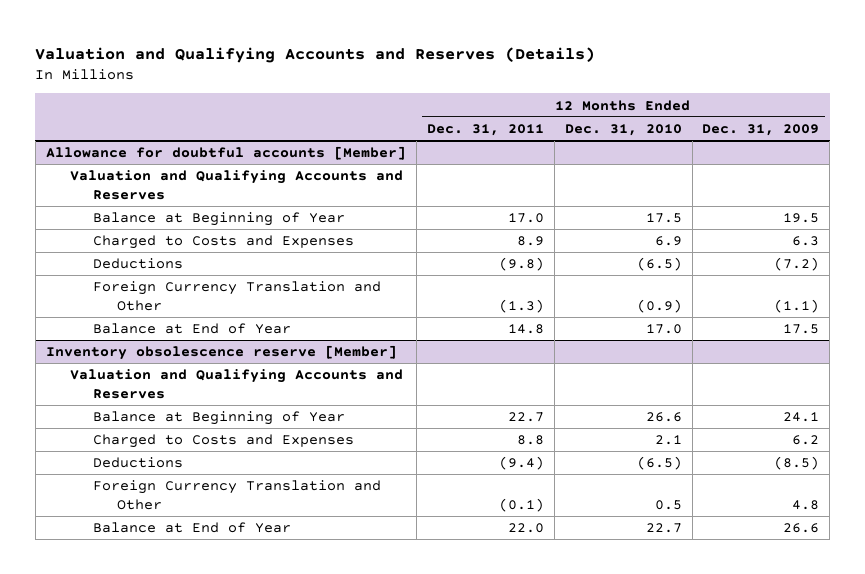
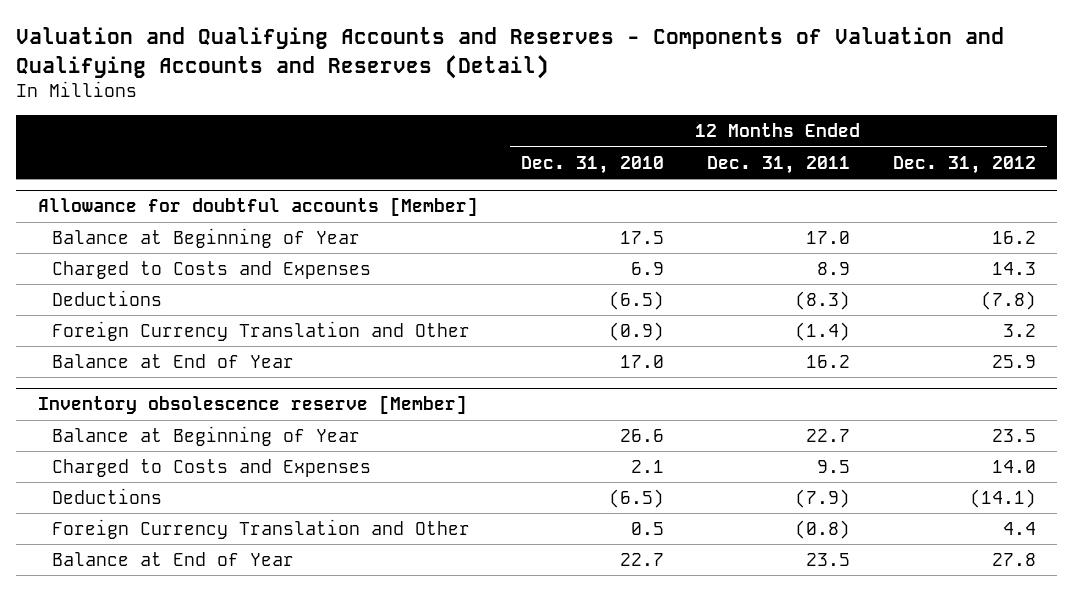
- Valuation and Qualifying Accounts and Reserves (Details)
+ Valuation and Qualifying Accounts and Reserves - Components of Valuation and Qualifying Accounts and Reserves (Detail)
- | 12 Months Ended Dec. 31, 2011 | 12 Months Ended Dec. 31, 2010 | 12 Months Ended Dec. 31, 2009
+ | 12 Months Ended Dec. 31, 2010 | 12 Months Ended Dec. 31, 2011 | 12 Months Ended Dec. 31, 2012
@ Allowance for doubtful accounts [Member]
- Valuation and Qualifying Accounts and Reserves
- Deductions | (9.8) | (6.5) | (7.2)
- Foreign Currency Translation and Other | (1.3) | (0.9) | (1.1)
- Balance at End of Year | 14.8 | 17.0 | 17.5
+ Deductions | (6.5) | (8.3) | (7.8)
+ Foreign Currency Translation and Other | (0.9) | (1.4) | 3.2
+ Balance at End of Year | 17.0 | 16.2 | 25.9
@ Inventory obsolescence reserve [Member]
- Valuation and Qualifying Accounts and Reserves
- Charged to Costs and Expenses | 8.8 | 2.1 | 6.2
- Deductions | (9.4) | (6.5) | (8.5)
- Foreign Currency Translation and Other | (0.1) | 0.5 | 4.8
- Balance at End of Year | 22.0 | 22.7 | 26.6
+ Charged to Costs and Expenses | 2.1 | 9.5 | 14.0
+ Deductions | (6.5) | (7.9) | (14.1)
+ Foreign Currency Translation and Other | 0.5 | (0.8) | 4.4
+ Balance at End of Year | 22.7 | 23.5 | 27.8

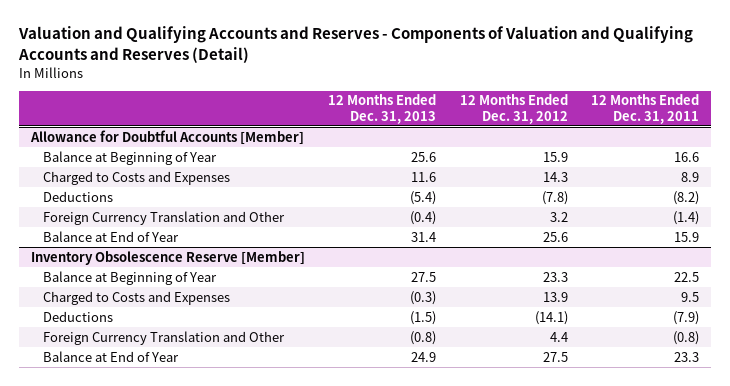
- | 12 Months Ended Dec. 31, 2010 | 12 Months Ended Dec. 31, 2011 | 12 Months Ended Dec. 31, 2012
+ | 12 Months Ended Dec. 31, 2013 | 12 Months Ended Dec. 31, 2012 | 12 Months Ended Dec. 31, 2011
- Allowance for doubtful accounts [Member]
- Balance at Beginning of Year | 17.5 | 17.0 | 16.2
+ Allowance for Doubtful Accounts [Member]
+ Balance at Beginning of Year | 25.6 | 15.9 | 16.6
- Deductions | (6.5) | (8.3) | (7.8)
+ Deductions | (5.4) | (7.8) | (8.2)
- Balance at End of Year | 17.0 | 16.2 | 25.9
- Inventory obsolescence reserve [Member]
- Balance at Beginning of Year | 26.6 | 22.7 | 23.5
- Charged to Costs and Expenses | 2.1 | 9.5 | 14.0
+ Balance at End of Year | 31.4 | 25.6 | 15.9
+ Inventory Obsolescence Reserve [Member]
+ Balance at Beginning of Year | 27.5 | 23.3 | 22.5
+ Charged to Costs and Expenses | (0.3) | 13.9 | 9.5
- Balance at End of Year | 22.7 | 23.5 | 27.8
+ Balance at End of Year | 24.9 | 27.5 | 23.3

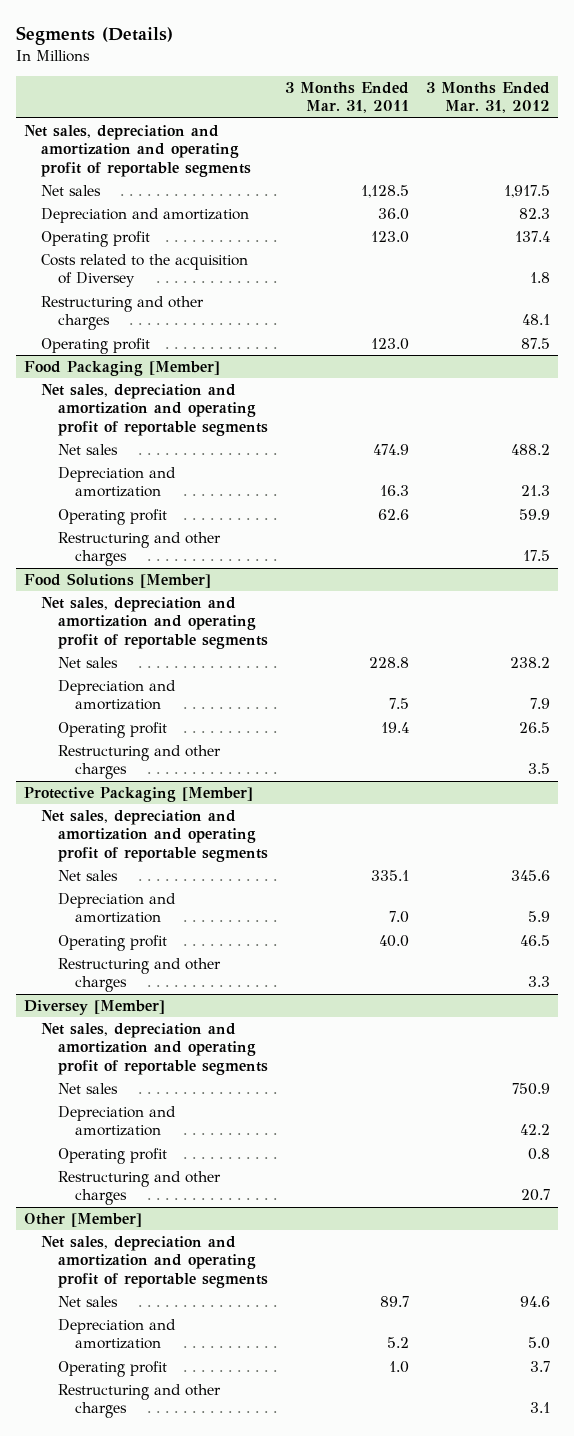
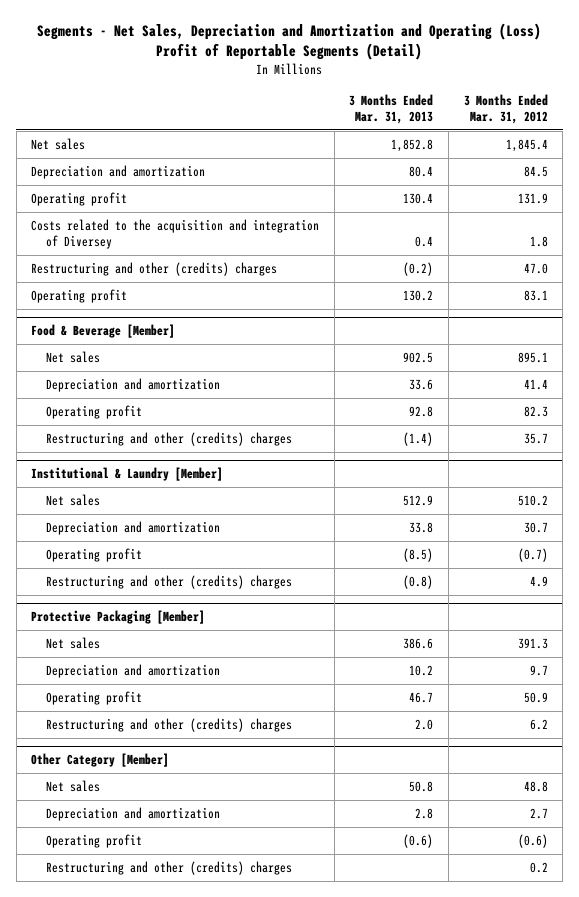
- Segments (Details)
+ Segments - Net Sales, Depreciation and Amortization and Operating (Loss) Profit of Reportable Segments (Detail)
- | 3 Months Ended Mar. 31, 2011 | 3 Months Ended Mar. 31, 2012
+ | 3 Months Ended Mar. 31, 2013 | 3 Months Ended Mar. 31, 2012
- Net sales, depreciation and amortization and operating profit of reportable segments
- Net sales | 1,128.5 | 1,917.5
- Depreciation and amortization | 36.0 | 82.3
- Operating profit | 123.0 | 137.4
- Costs related to the acquisition of Diversey | | 1.8
- Restructuring and other charges | | 48.1
- Operating profit | 123.0 | 87.5
- Food Packaging [Member]
- Net sales, depreciation and amortization and operating profit of reportable segments
- Net sales | 474.9 | 488.2
- Depreciation and amortization | 16.3 | 21.3
- Operating profit | 62.6 | 59.9
- Restructuring and other charges | | 17.5
- Food Solutions [Member]
- Net sales, depreciation and amortization and operating profit of reportable segments
- Net sales | 228.8 | 238.2
- Depreciation and amortization | 7.5 | 7.9
- Operating profit | 19.4 | 26.5
- Restructuring and other charges | | 3.5
+ Net sales | 1,852.8 | 1,845.4
+ Depreciation and amortization | 80.4 | 84.5
+ Operating profit | 130.4 | 131.9
+ Costs related to the acquisition and integration of Diversey | 0.4 | 1.8
+ Restructuring and other (credits) charges | (0.2) | 47.0
+ Operating profit | 130.2 | 83.1
+ Food & Beverage [Member]
+ Net sales | 902.5 | 895.1
+ Depreciation and amortization | 33.6 | 41.4
+ Operating profit | 92.8 | 82.3
+ Restructuring and other (credits) charges | (1.4) | 35.7
+ Institutional & Laundry [Member]
+ Net sales | 512.9 | 510.2
+ Depreciation and amortization | 33.8 | 30.7
+ Operating profit | (8.5) | (0.7)
+ Restructuring and other (credits) charges | (0.8) | 4.9
@ Protective Packaging [Member]
- Net sales, depreciation and amortization and operating profit of reportable segments
- Net sales | 335.1 | 345.6
- Depreciation and amortization | 7.0 | 5.9
- Operating profit | 40.0 | 46.5
- Restructuring and other charges | | 3.3
- Diversey [Member]
- Net sales, depreciation and amortization and operating profit of reportable segments
- Net sales | | 750.9
- Depreciation and amortization | | 42.2
- Operating profit | | 0.8
- Restructuring and other charges | | 20.7
- Other [Member]
- Net sales, depreciation and amortization and operating profit of reportable segments
- Net sales | 89.7 | 94.6
- Depreciation and amortization | 5.2 | 5.0
- Operating profit | 1.0 | 3.7
- Restructuring and other charges | | 3.1
@ Protective Packaging [Member]
+ Net sales | 386.6 | 391.3
+ Depreciation and amortization | 10.2 | 9.7
+ Operating profit | 46.7 | 50.9
+ Restructuring and other (credits) charges | 2.0 | 6.2
+ Other Category [Member]
+ Net sales | 50.8 | 48.8
+ Depreciation and amortization | 2.8 | 2.7
+ Operating profit | (0.6) | (0.6)
+ Restructuring and other (credits) charges | | 0.2

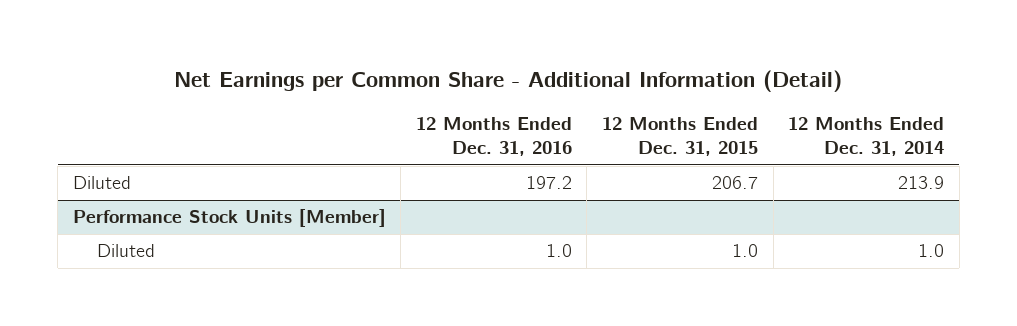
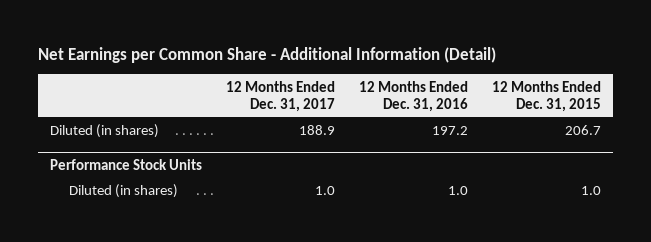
- | 12 Months Ended Dec. 31, 2016 | 12 Months Ended Dec. 31, 2015 | 12 Months Ended Dec. 31, 2014
+ | 12 Months Ended Dec. 31, 2017 | 12 Months Ended Dec. 31, 2016 | 12 Months Ended Dec. 31, 2015
- Diluted | 197.2 | 206.7 | 213.9
- Performance Stock Units [Member]
- Diluted | 1.0 | 1.0 | 1.0
+ Diluted (in shares) | 188.9 | 197.2 | 206.7
+ Performance Stock Units
+ Diluted (in shares) | 1.0 | 1.0 | 1.0

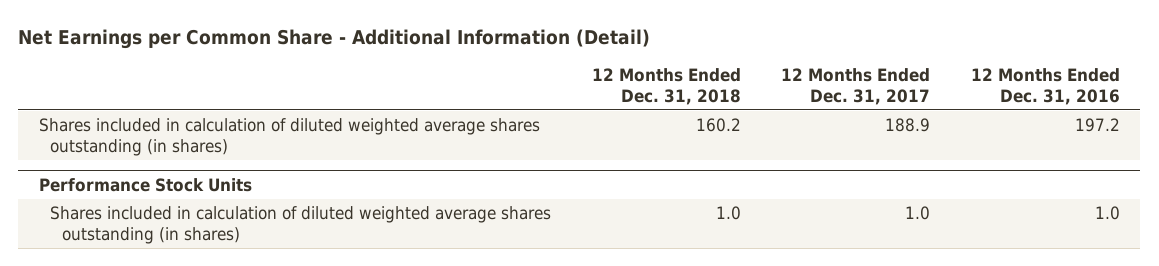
- | 12 Months Ended Dec. 31, 2017 | 12 Months Ended Dec. 31, 2016 | 12 Months Ended Dec. 31, 2015
+ | 12 Months Ended Dec. 31, 2018 | 12 Months Ended Dec. 31, 2017 | 12 Months Ended Dec. 31, 2016
- Diluted (in shares) | 188.9 | 197.2 | 206.7
+ Shares included in calculation of diluted weighted average shares outstanding (in shares) | 160.2 | 188.9 | 197.2
@ Performance Stock Units
- Diluted (in shares) | 1.0 | 1.0 | 1.0
+ Shares included in calculation of diluted weighted average shares outstanding (in shares) | 1.0 | 1.0 | 1.0

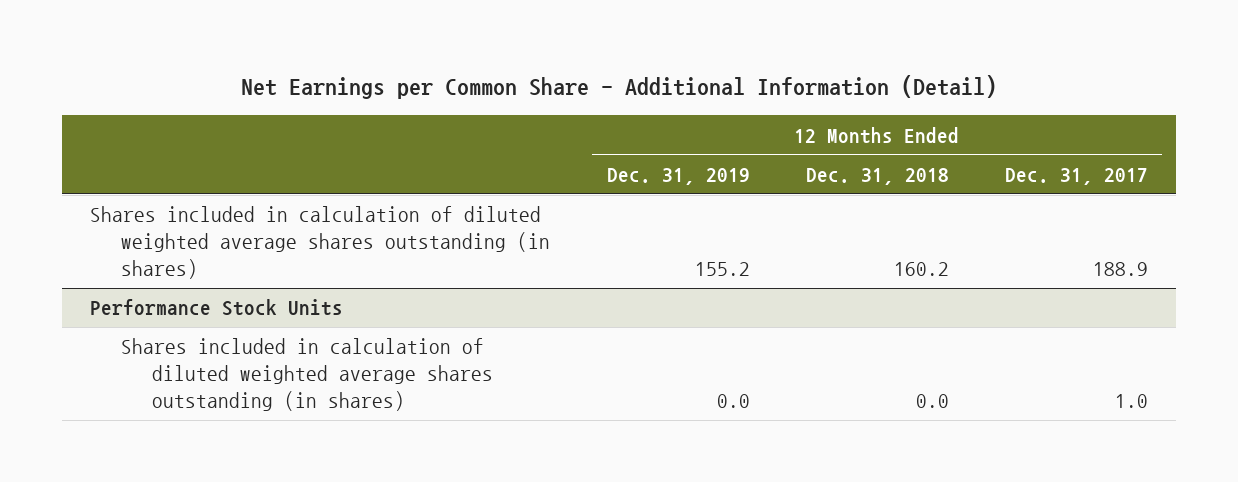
- | 12 Months Ended Dec. 31, 2018 | 12 Months Ended Dec. 31, 2017 | 12 Months Ended Dec. 31, 2016
+ | 12 Months Ended Dec. 31, 2019 | 12 Months Ended Dec. 31, 2018 | 12 Months Ended Dec. 31, 2017
@ Performance Stock Units
- Shares included in calculation of diluted weighted average shares outstanding (in shares) | 1.0 | 1.0 | 1.0
+ Shares included in calculation of diluted weighted average shares outstanding (in shares) | 0.0 | 0.0 | 1.0

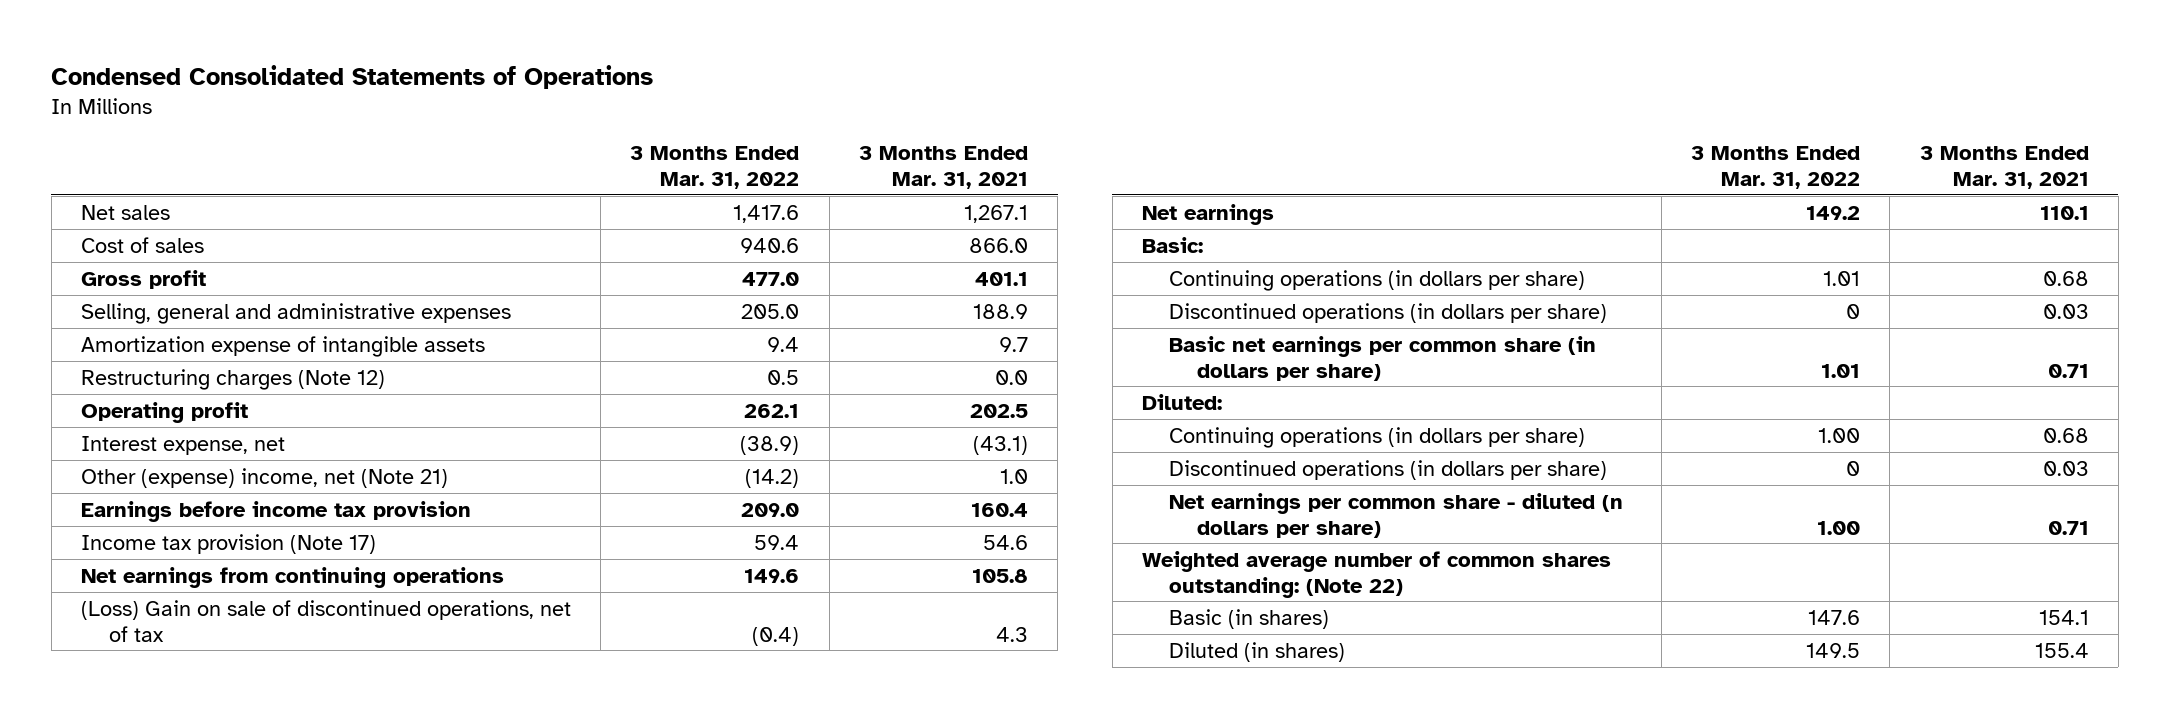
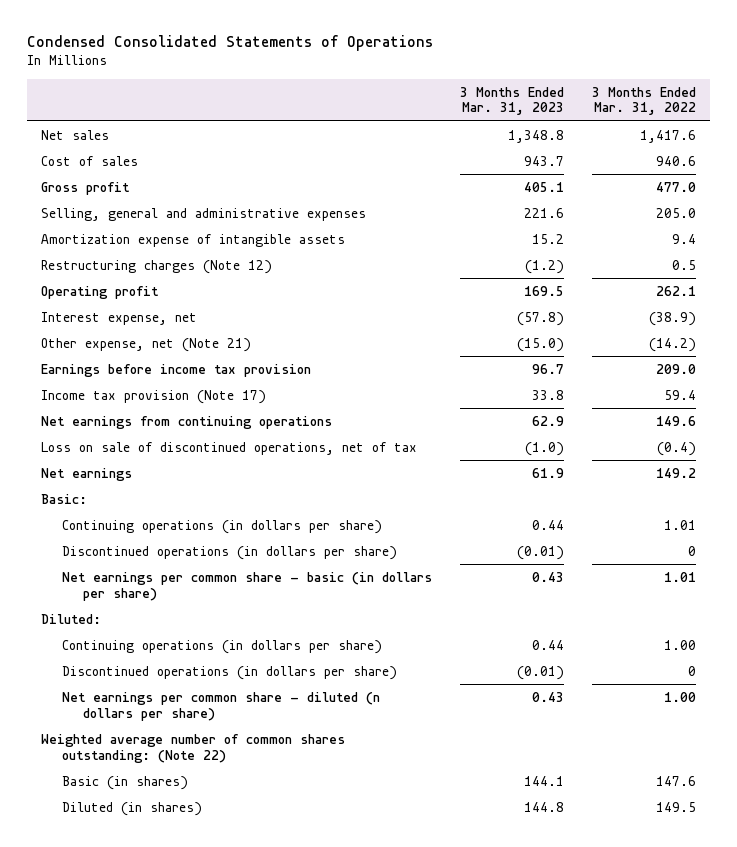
- | 3 Months Ended Mar. 31, 2022 | 3 Months Ended Mar. 31, 2021
+ | 3 Months Ended Mar. 31, 2023 | 3 Months Ended Mar. 31, 2022
- Other (expense) income, net (Note 21) | (14.2) | 1.0
+ Other expense, net (Note 21) | (15.0) | (14.2)
- (Loss) Gain on sale of discontinued operations, net of tax | (0.4) | 4.3
+ Loss on sale of discontinued operations, net of tax | (1.0) | (0.4)
- Basic net earnings per common share (in dollars per share) | 1.01 | 0.71
+ Net earnings per common share - basic (in dollars per share) | 0.43 | 1.01

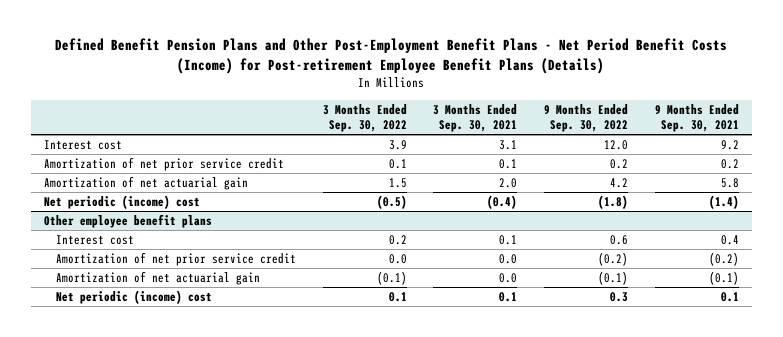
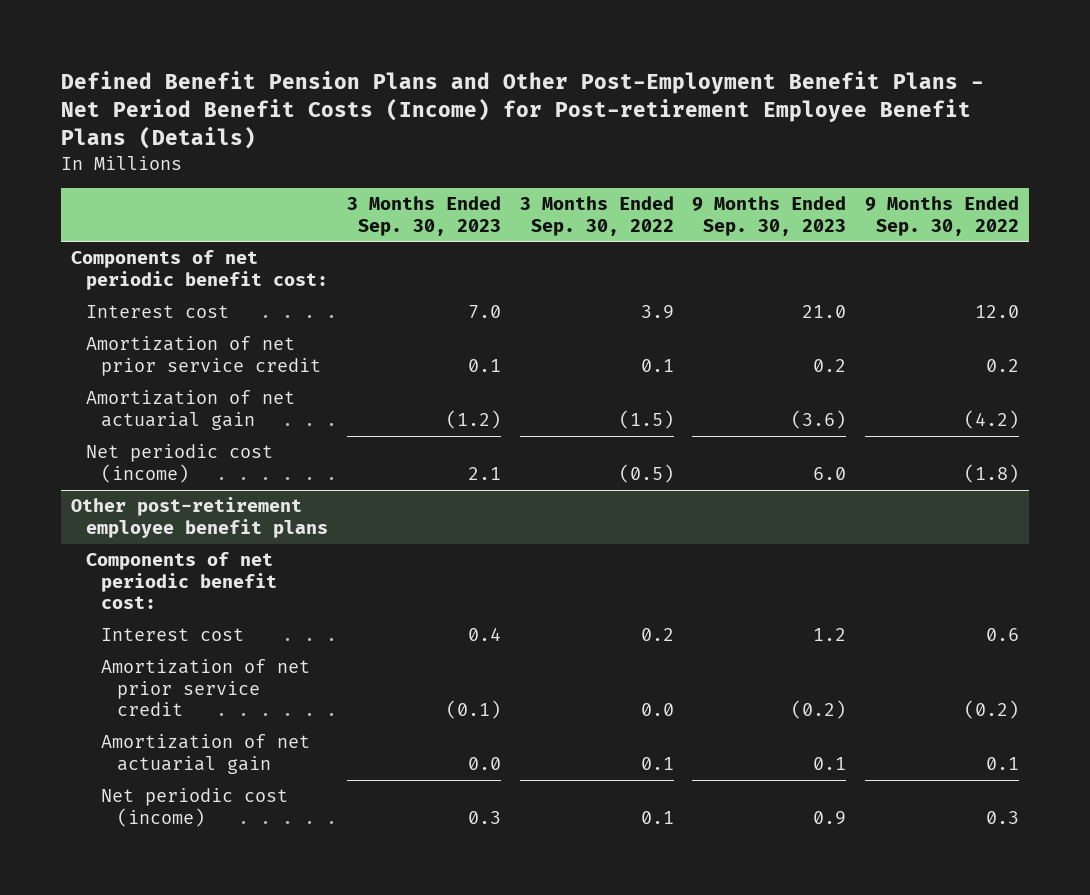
- | 3 Months Ended Sep. 30, 2022 | 3 Months Ended Sep. 30, 2021 | 9 Months Ended Sep. 30, 2022 | 9 Months Ended Sep. 30, 2021
+ | 3 Months Ended Sep. 30, 2023 | 3 Months Ended Sep. 30, 2022 | 9 Months Ended Sep. 30, 2023 | 9 Months Ended Sep. 30, 2022
+ Components of net periodic benefit cost:
- Amortization of net actuarial gain | 1.5 | 2.0 | 4.2 | 5.8
- Net periodic (income) cost | (0.5) | (0.4) | (1.8) | (1.4)
- Other employee benefit plans
+ Amortization of net actuarial gain | (1.2) | (1.5) | (3.6) | (4.2)
+ Net periodic cost (income) | 2.1 | (0.5) | 6.0 | (1.8)
+ Other post-retirement employee benefit plans
+ Components of net periodic benefit cost:
- Amortization of net actuarial gain | (0.1) | 0.0 | (0.1) | (0.1)
- Net periodic (income) cost | 0.1 | 0.1 | 0.3 | 0.1
+ Amortization of net actuarial gain | 0.0 | 0.1 | 0.1 | 0.1
+ Net periodic cost (income) | 0.3 | 0.1 | 0.9 | 0.3

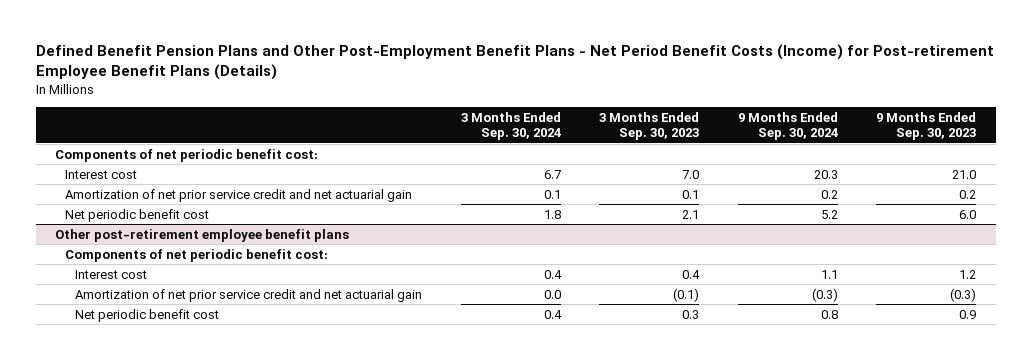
- | 3 Months Ended Sep. 30, 2023 | 3 Months Ended Sep. 30, 2022 | 9 Months Ended Sep. 30, 2023 | 9 Months Ended Sep. 30, 2022
+ | 3 Months Ended Sep. 30, 2024 | 3 Months Ended Sep. 30, 2023 | 9 Months Ended Sep. 30, 2024 | 9 Months Ended Sep. 30, 2023
- Amortization of net prior service credit | 0.1 | 0.1 | 0.2 | 0.2
- Amortization of net actuarial gain | (1.2) | (1.5) | (3.6) | (4.2)
- Net periodic cost (income) | 2.1 | (0.5) | 6.0 | (1.8)
+ Amortization of net prior service credit and net actuarial gain | 0.1 | 0.1 | 0.2 | 0.2
+ Net periodic benefit cost | 1.8 | 2.1 | 5.2 | 6.0
@ Other post-retirement employee benefit plans
- Amortization of net prior service credit | (0.1) | 0.0 | (0.2) | (0.2)
- Amortization of net actuarial gain | 0.0 | 0.1 | 0.1 | 0.1
- Net periodic cost (income) | 0.3 | 0.1 | 0.9 | 0.3
+ Amortization of net prior service credit and net actuarial gain | 0.0 | (0.1) | (0.3) | (0.3)
+ Net periodic benefit cost | 0.4 | 0.3 | 0.8 | 0.9

